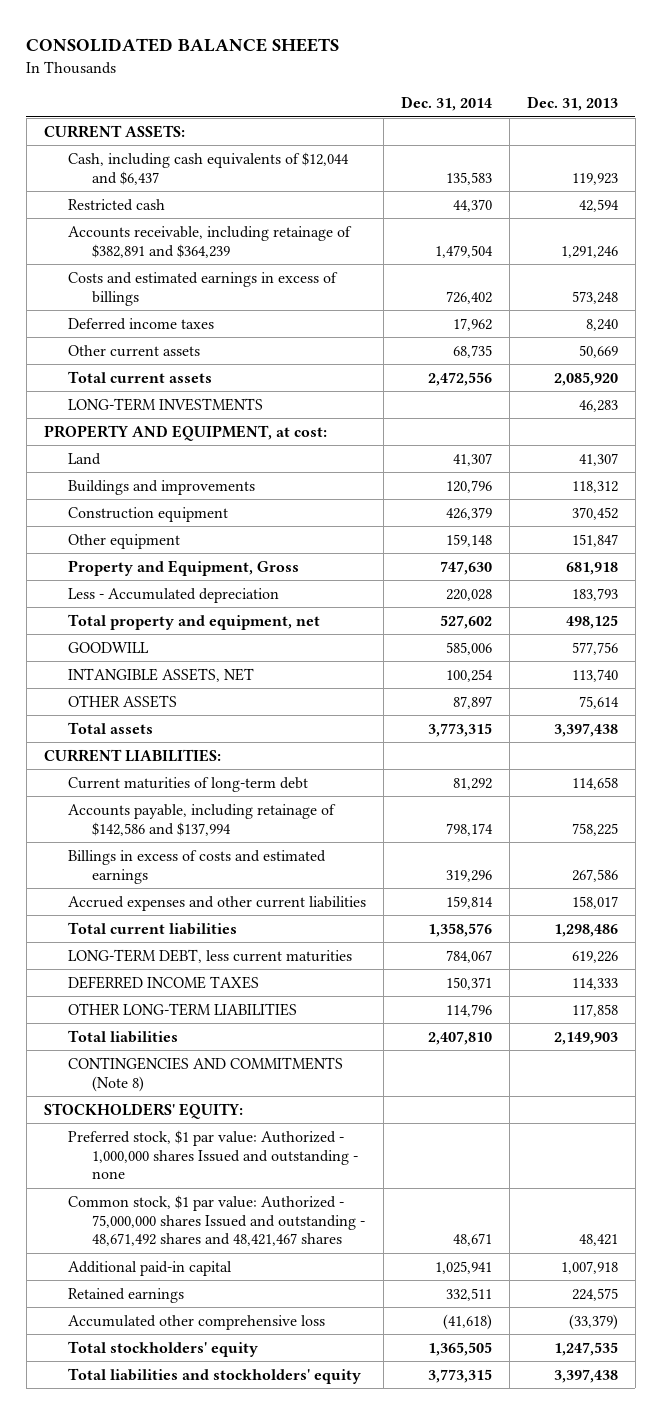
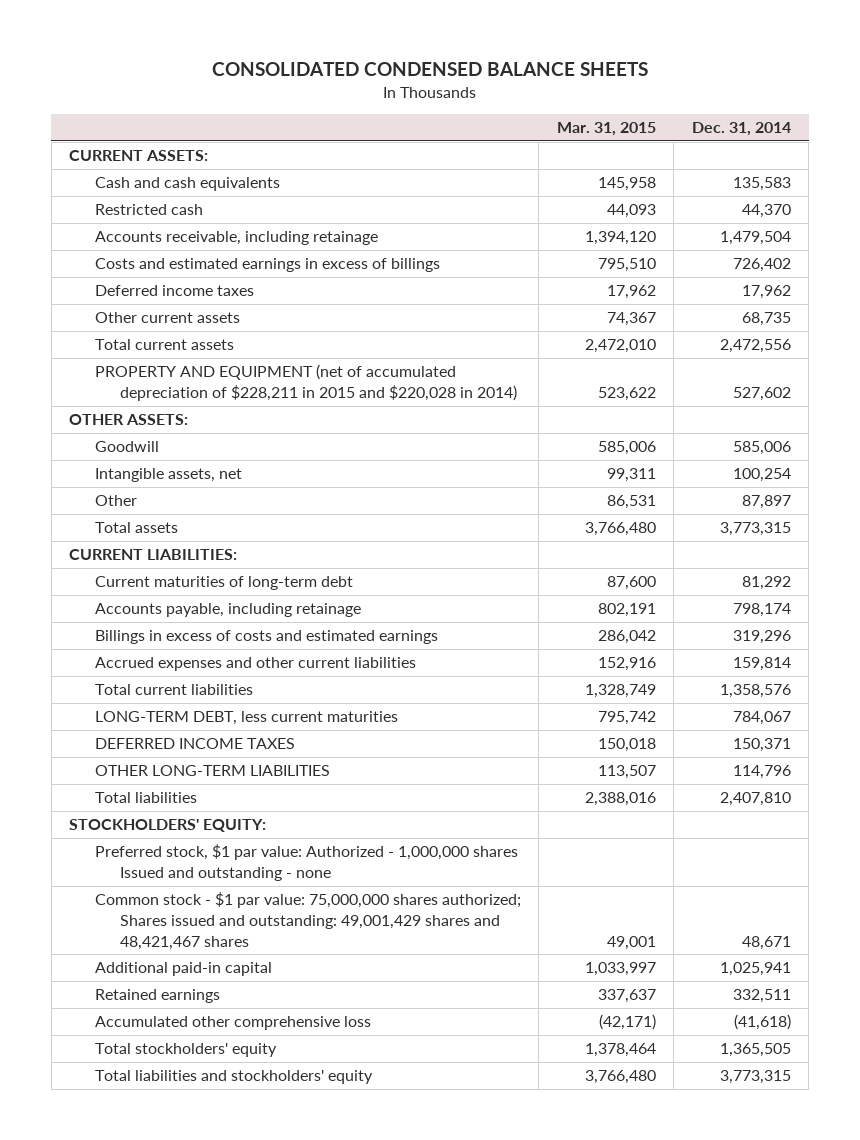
- CONSOLIDATED BALANCE SHEETS
+ CONSOLIDATED CONDENSED BALANCE SHEETS
- | Dec. 31, 2014 | Dec. 31, 2013
+ | Mar. 31, 2015 | Dec. 31, 2014
- Cash, including cash equivalents of $12,044 and $6,437 | 135,583 | 119,923
+ Cash and cash equivalents | 145,958 | 135,583
- Accounts receivable, including retainage of $382,891 and $364,239 | 1,479,504 | 1,291,246
+ Accounts receivable, including retainage | 1,394,120 | 1,479,504
- LONG-TERM INVESTMENTS | | 46,283
- PROPERTY AND EQUIPMENT, at cost:
- Land | 41,307 | 41,307
- Buildings and improvements | 120,796 | 118,312
- Construction equipment | 426,379 | 370,452
- Other equipment | 159,148 | 151,847
- Property and Equipment, Gross | 747,630 | 681,918
- Less - Accumulated depreciation | 220,028 | 183,793
- Total property and equipment, net | 527,602 | 498,125
- GOODWILL | 585,006 | 577,756
- INTANGIBLE ASSETS, NET | 100,254 | 113,740
- OTHER ASSETS | 87,897 | 75,614
+ PROPERTY AND EQUIPMENT (net of accumulated depreciation of $228,211 in 2015 and $220,028 in 2014) | 523,622 | 527,602
+ OTHER ASSETS:
+ Goodwill | 585,006 | 585,006
+ Intangible assets, net | 99,311 | 100,254
+ Other | 86,531 | 87,897
- Accounts payable, including retainage of $142,586 and $137,994 | 798,174 | 758,225
+ Accounts payable, including retainage | 802,191 | 798,174
- CONTINGENCIES AND COMMITMENTS (Note 8)
- Common stock, $1 par value: Authorized - 75,000,000 shares Issued and outstanding - 48,671,492 shares and 48,421,467 shares | 48,671 | 48,421
+ Common stock - $1 par value: 75,000,000 shares authorized; Shares issued and outstanding: 49,001,429 shares and 48,421,467 shares | 49,001 | 48,671

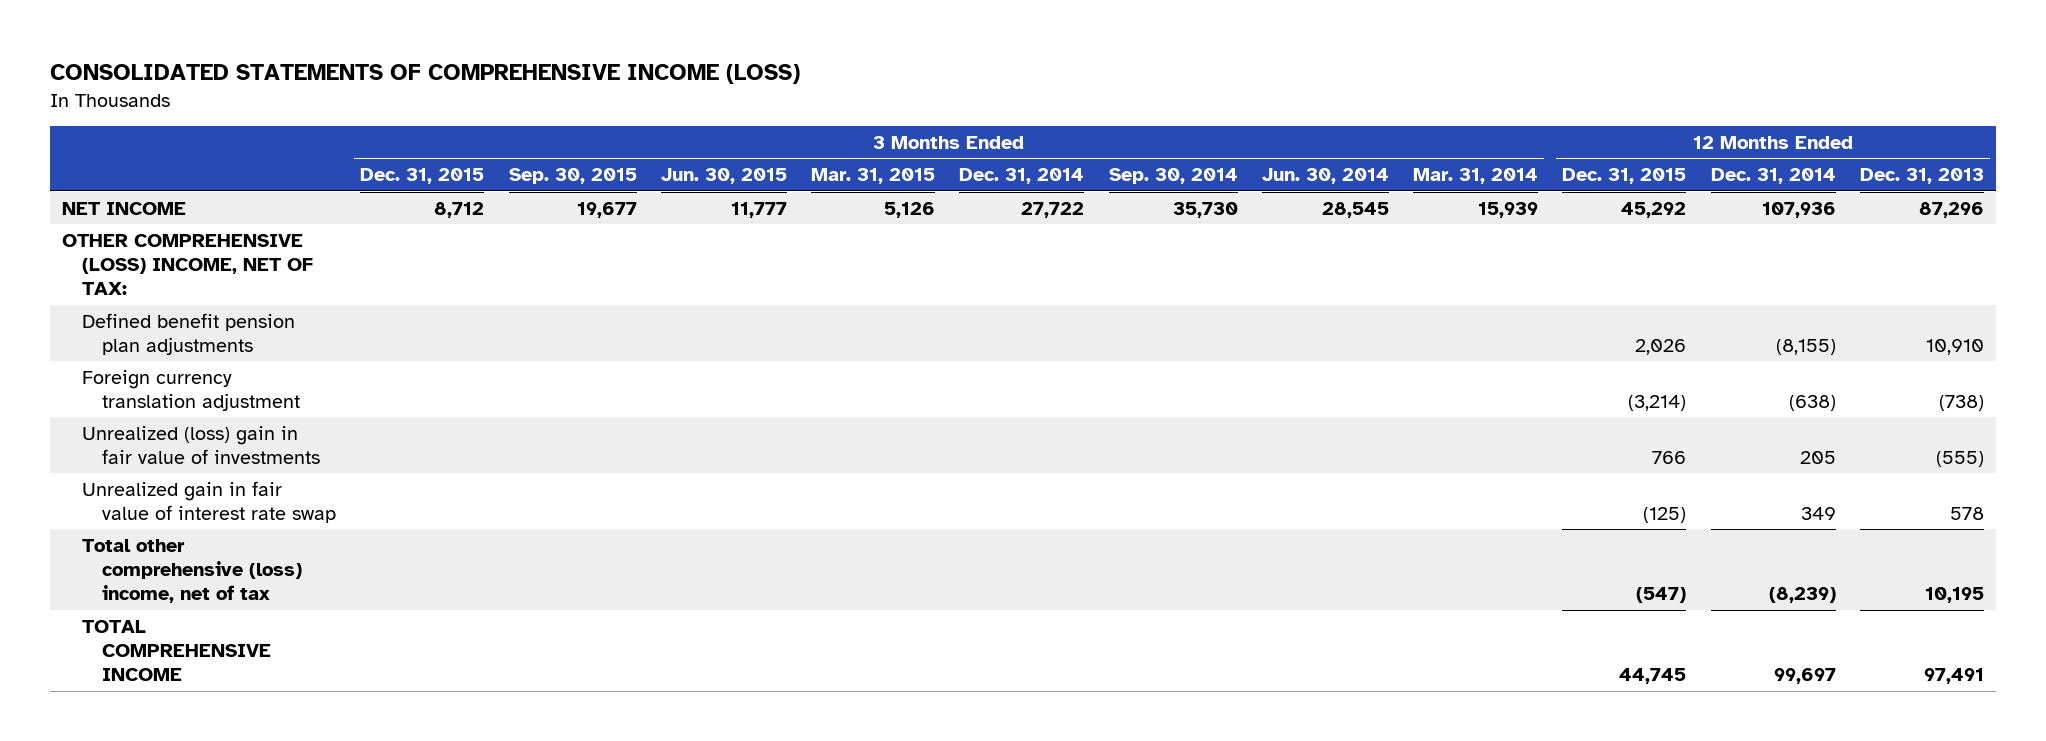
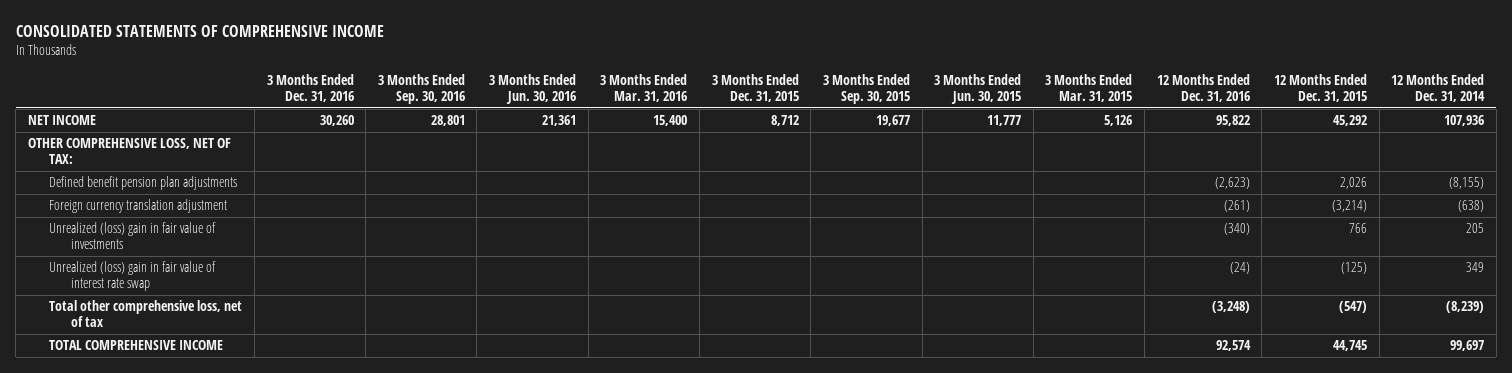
- CONSOLIDATED STATEMENTS OF COMPREHENSIVE INCOME (LOSS)
+ CONSOLIDATED STATEMENTS OF COMPREHENSIVE INCOME
- | 3 Months Ended Dec. 31, 2015 | 3 Months Ended Sep. 30, 2015 | 3 Months Ended Jun. 30, 2015 | 3 Months Ended Mar. 31, 2015 | 3 Months Ended Dec. 31, 2014 | 3 Months Ended Sep. 30, 2014 | 3 Months Ended Jun. 30, 2014 | 3 Months Ended Mar. 31, 2014 | 12 Months Ended Dec. 31, 2015 | 12 Months Ended Dec. 31, 2014 | 12 Months Ended Dec. 31, 2013
+ | 3 Months Ended Dec. 31, 2016 | 3 Months Ended Sep. 30, 2016 | 3 Months Ended Jun. 30, 2016 | 3 Months Ended Mar. 31, 2016 | 3 Months Ended Dec. 31, 2015 | 3 Months Ended Sep. 30, 2015 | 3 Months Ended Jun. 30, 2015 | 3 Months Ended Mar. 31, 2015 | 12 Months Ended Dec. 31, 2016 | 12 Months Ended Dec. 31, 2015 | 12 Months Ended Dec. 31, 2014
- OTHER COMPREHENSIVE (LOSS) INCOME, NET OF TAX:
+ OTHER COMPREHENSIVE LOSS, NET OF TAX:
- Unrealized gain in fair value of interest rate swap | | | | | | | | | (125) | 349 | 578
- Total other comprehensive (loss) income, net of tax | | | | | | | | | (547) | (8,239) | 10,195
+ Unrealized (loss) gain in fair value of interest rate swap | | | | | | | | | (24) | (125) | 349
+ Total other comprehensive loss, net of tax | | | | | | | | | (3,248) | (547) | (8,239)

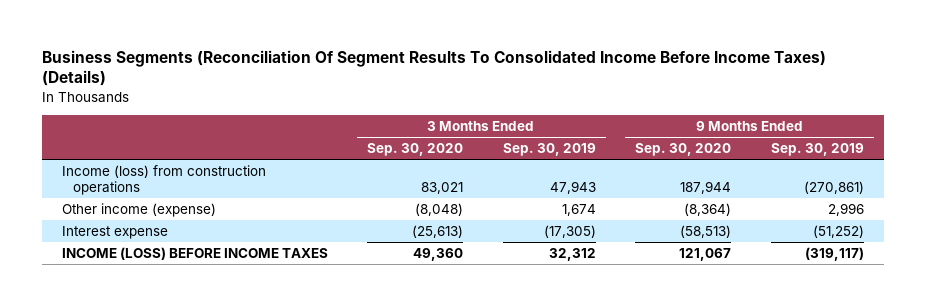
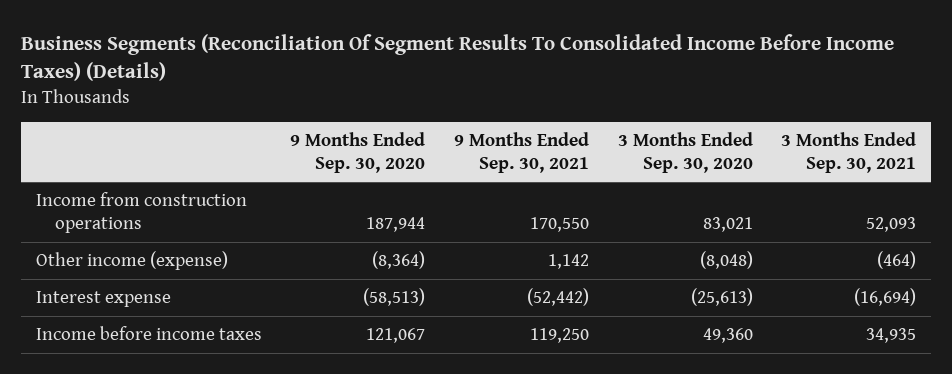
- | 3 Months Ended Sep. 30, 2020 | 3 Months Ended Sep. 30, 2019 | 9 Months Ended Sep. 30, 2020 | 9 Months Ended Sep. 30, 2019
+ | 9 Months Ended Sep. 30, 2020 | 9 Months Ended Sep. 30, 2021 | 3 Months Ended Sep. 30, 2020 | 3 Months Ended Sep. 30, 2021
- Income (loss) from construction operations | 83,021 | 47,943 | 187,944 | (270,861)
+ Income from construction operations | 187,944 | 170,550 | 83,021 | 52,093
- INCOME (LOSS) BEFORE INCOME TAXES | 49,360 | 32,312 | 121,067 | (319,117)
+ Income before income taxes | 121,067 | 119,250 | 49,360 | 34,935

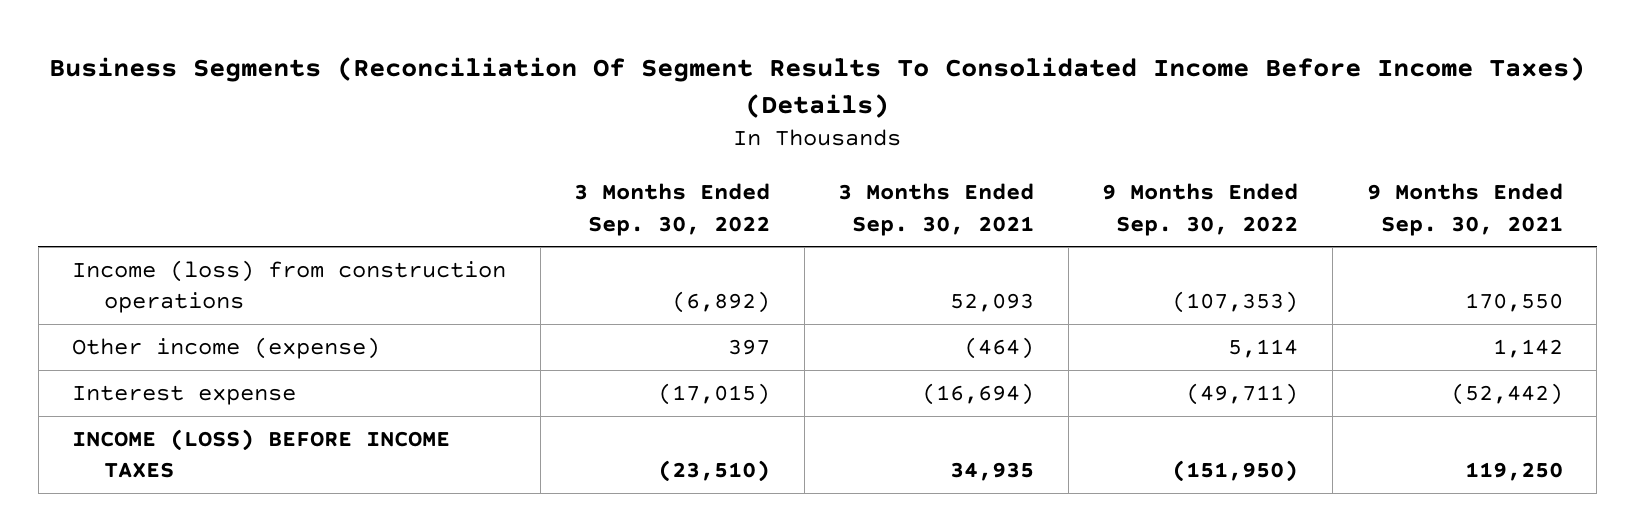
- | 9 Months Ended Sep. 30, 2020 | 9 Months Ended Sep. 30, 2021 | 3 Months Ended Sep. 30, 2020 | 3 Months Ended Sep. 30, 2021
+ | 3 Months Ended Sep. 30, 2022 | 3 Months Ended Sep. 30, 2021 | 9 Months Ended Sep. 30, 2022 | 9 Months Ended Sep. 30, 2021
- Income from construction operations | 187,944 | 170,550 | 83,021 | 52,093
+ Income (loss) from construction operations | (6,892) | 52,093 | (107,353) | 170,550
- Income before income taxes | 121,067 | 119,250 | 49,360 | 34,935
+ INCOME (LOSS) BEFORE INCOME TAXES | (23,510) | 34,935 | (151,950) | 119,250

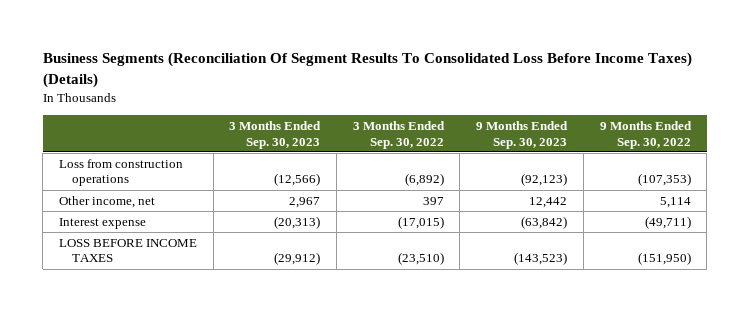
- Business Segments (Reconciliation Of Segment Results To Consolidated Income Before Income Taxes) (Details)
+ Business Segments (Reconciliation Of Segment Results To Consolidated Loss Before Income Taxes) (Details)
- | 3 Months Ended Sep. 30, 2022 | 3 Months Ended Sep. 30, 2021 | 9 Months Ended Sep. 30, 2022 | 9 Months Ended Sep. 30, 2021
+ | 3 Months Ended Sep. 30, 2023 | 3 Months Ended Sep. 30, 2022 | 9 Months Ended Sep. 30, 2023 | 9 Months Ended Sep. 30, 2022
- Income (loss) from construction operations | (6,892) | 52,093 | (107,353) | 170,550
- Other income (expense) | 397 | (464) | 5,114 | 1,142
+ Loss from construction operations | (12,566) | (6,892) | (92,123) | (107,353)
+ Other income, net | 2,967 | 397 | 12,442 | 5,114
- INCOME (LOSS) BEFORE INCOME TAXES | (23,510) | 34,935 | (151,950) | 119,250
+ LOSS BEFORE INCOME TAXES | (29,912) | (23,510) | (143,523) | (151,950)

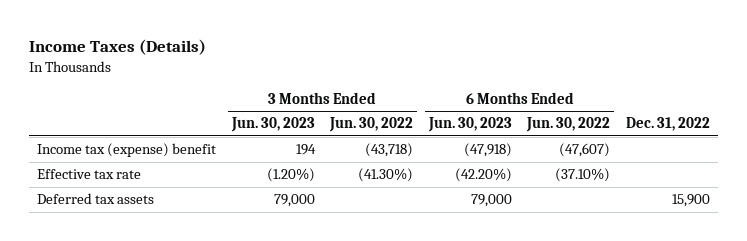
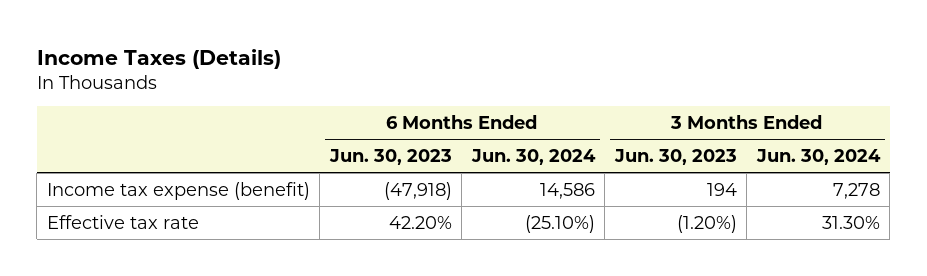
- | 3 Months Ended Jun. 30, 2023 | 3 Months Ended Jun. 30, 2022 | 6 Months Ended Jun. 30, 2023 | 6 Months Ended Jun. 30, 2022 | Dec. 31, 2022
+ | 6 Months Ended Jun. 30, 2023 | 6 Months Ended Jun. 30, 2024 | 3 Months Ended Jun. 30, 2023 | 3 Months Ended Jun. 30, 2024
- Income tax (expense) benefit | 194 | (43,718) | (47,918) | (47,607) |
- Effective tax rate | (1.20%) | (41.30%) | (42.20%) | (37.10%) |
- Deferred tax assets | 79,000 | | 79,000 | | 15,900
+ Income tax expense (benefit) | (47,918) | 14,586 | 194 | 7,278
+ Effective tax rate | 42.20% | (25.10%) | (1.20%) | 31.30%

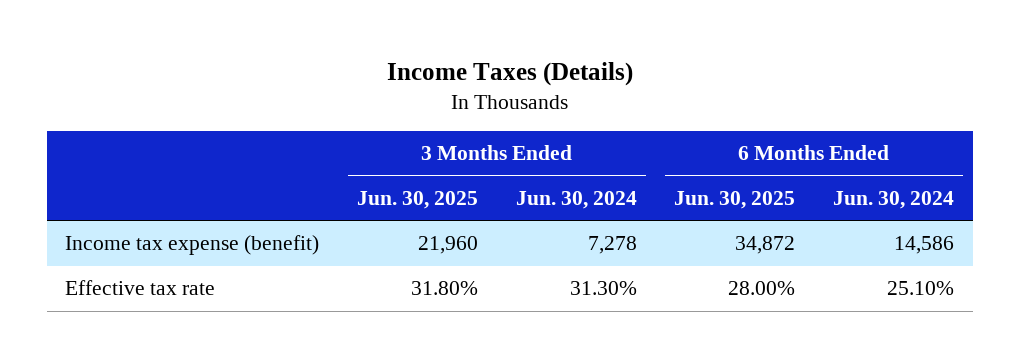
- | 6 Months Ended Jun. 30, 2023 | 6 Months Ended Jun. 30, 2024 | 3 Months Ended Jun. 30, 2023 | 3 Months Ended Jun. 30, 2024
+ | 3 Months Ended Jun. 30, 2025 | 3 Months Ended Jun. 30, 2024 | 6 Months Ended Jun. 30, 2025 | 6 Months Ended Jun. 30, 2024
- Effective tax rate | 42.20% | (25.10%) | (1.20%) | 31.30%
+ Effective tax rate | 31.80% | 31.30% | 28.00% | 25.10%

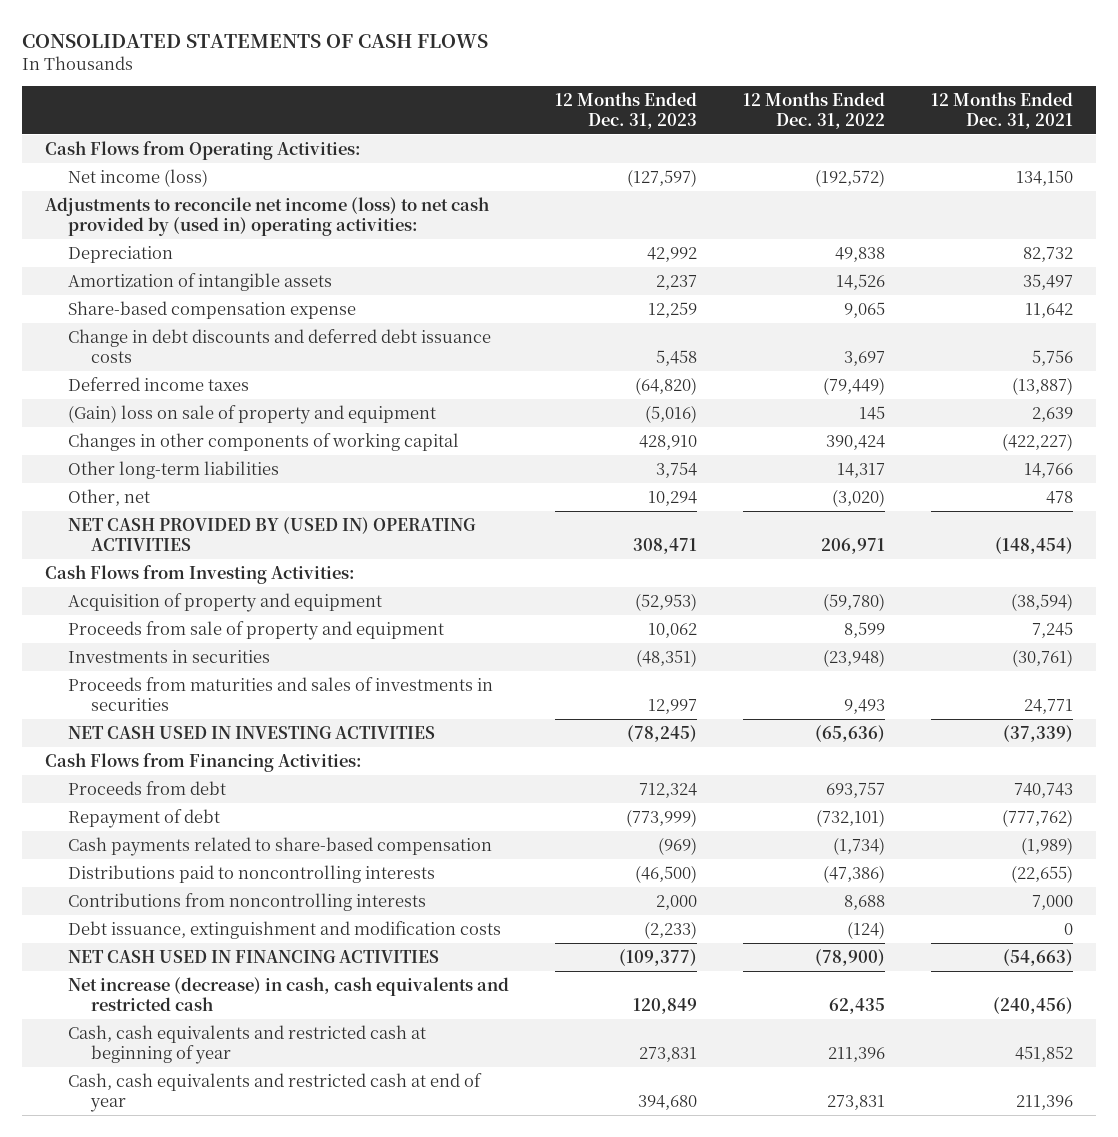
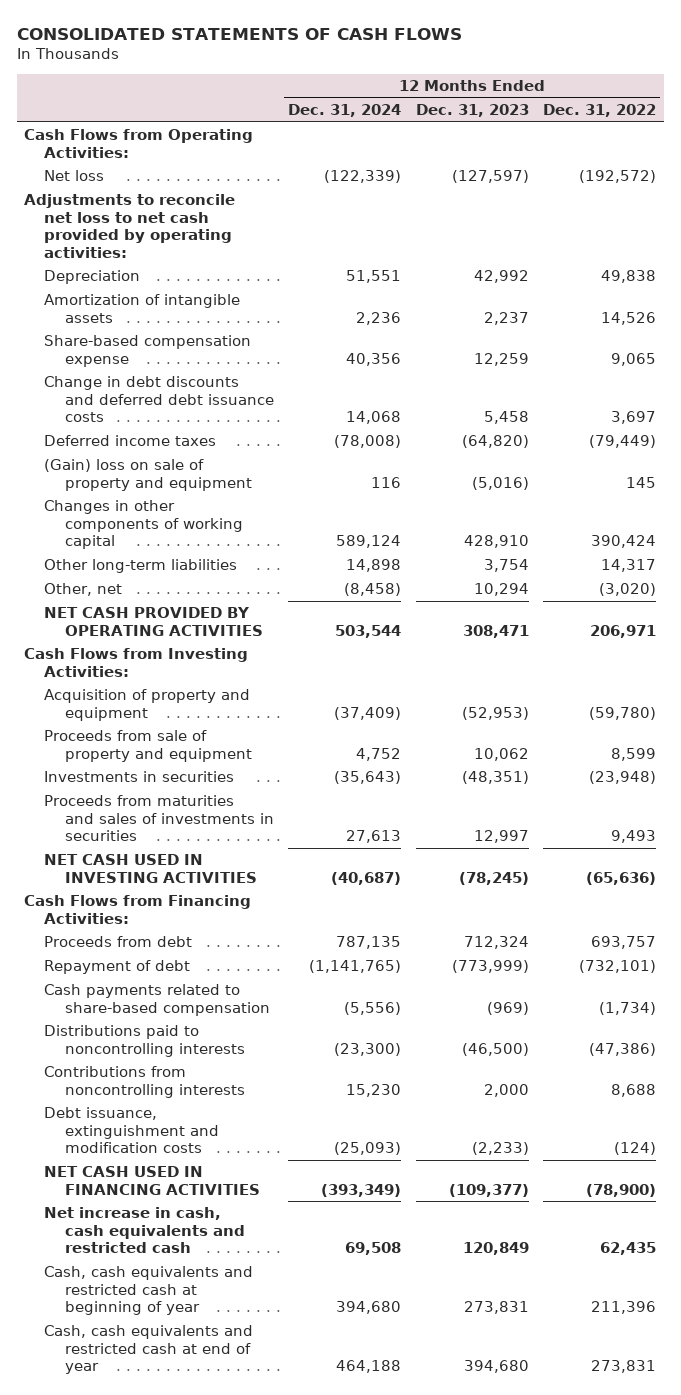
- | 12 Months Ended Dec. 31, 2023 | 12 Months Ended Dec. 31, 2022 | 12 Months Ended Dec. 31, 2021
+ | 12 Months Ended Dec. 31, 2024 | 12 Months Ended Dec. 31, 2023 | 12 Months Ended Dec. 31, 2022
- Net income (loss) | (127,597) | (192,572) | 134,150
- Adjustments to reconcile net income (loss) to net cash provided by (used in) operating activities:
+ Net loss | (122,339) | (127,597) | (192,572)
+ Adjustments to reconcile net loss to net cash provided by operating activities:
- NET CASH PROVIDED BY (USED IN) OPERATING ACTIVITIES | 308,471 | 206,971 | (148,454)
+ NET CASH PROVIDED BY OPERATING ACTIVITIES | 503,544 | 308,471 | 206,971
- Net increase (decrease) in cash, cash equivalents and restricted cash | 120,849 | 62,435 | (240,456)
+ Net increase in cash, cash equivalents and restricted cash | 69,508 | 120,849 | 62,435

